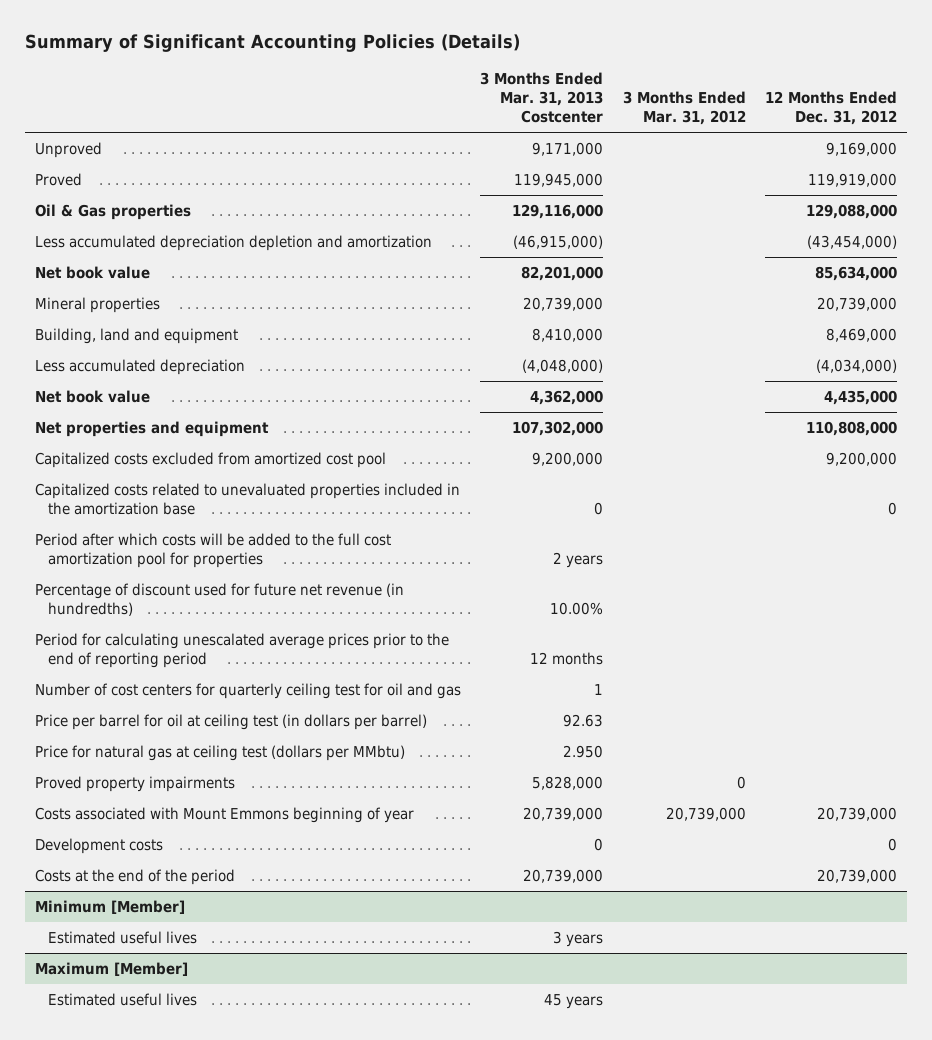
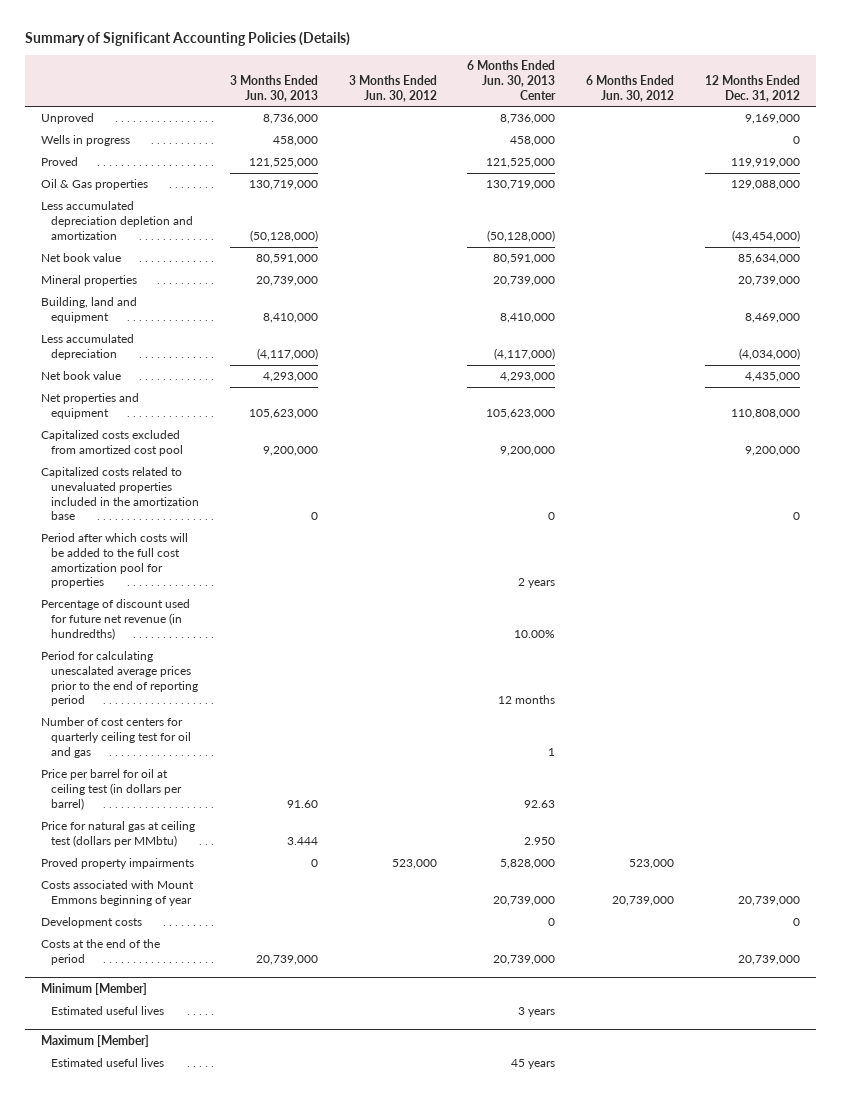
- | 3 Months Ended Mar. 31, 2013 Costcenter | 3 Months Ended Mar. 31, 2012 | 12 Months Ended Dec. 31, 2012
+ | 3 Months Ended Jun. 30, 2013 | 3 Months Ended Jun. 30, 2012 | 6 Months Ended Jun. 30, 2013 Center | 6 Months Ended Jun. 30, 2012 | 12 Months Ended Dec. 31, 2012
+ Wells in progress | 458,000 | | 458,000 | | 0

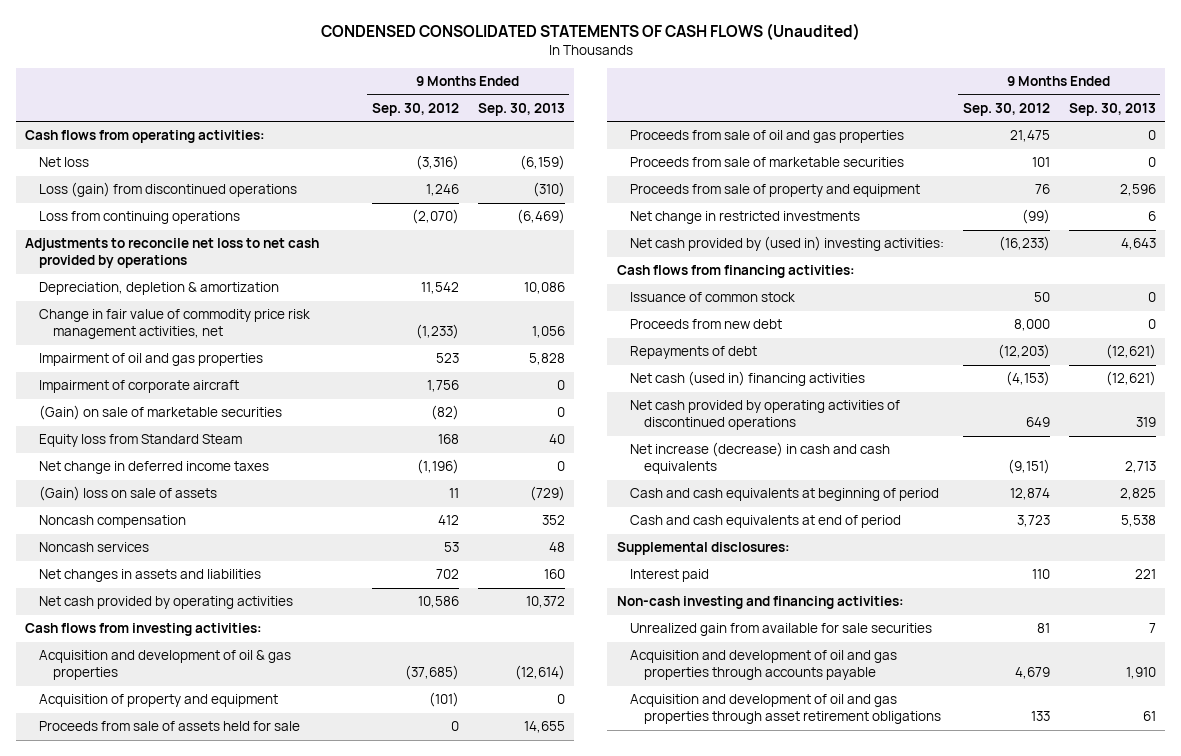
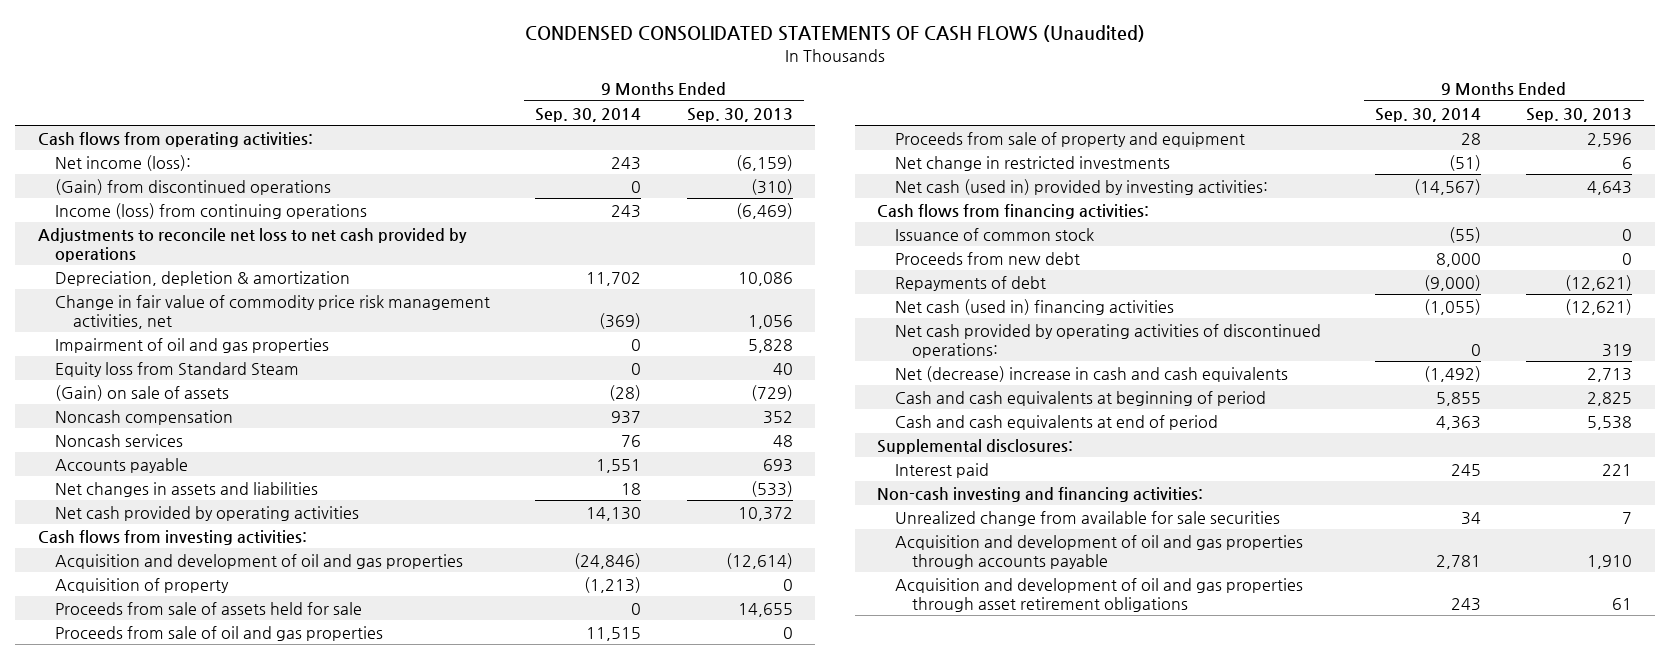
- | 9 Months Ended Sep. 30, 2012 | 9 Months Ended Sep. 30, 2013
+ | 9 Months Ended Sep. 30, 2014 | 9 Months Ended Sep. 30, 2013
- Net loss | (3,316) | (6,159)
- Loss (gain) from discontinued operations | 1,246 | (310)
- Loss from continuing operations | (2,070) | (6,469)
+ Net income (loss): | 243 | (6,159)
+ (Gain) from discontinued operations | 0 | (310)
+ Income (loss) from continuing operations | 243 | (6,469)
- Impairment of corporate aircraft | 1,756 | 0
- (Gain) on sale of marketable securities | (82) | 0
- Net change in deferred income taxes | (1,196) | 0
- (Gain) loss on sale of assets | 11 | (729)
+ (Gain) on sale of assets | (28) | (729)
- Net changes in assets and liabilities | 702 | 160
+ Accounts payable | 1,551 | 693
+ Net changes in assets and liabilities | 18 | (533)
- Acquisition and development of oil & gas properties | (37,685) | (12,614)
- Acquisition of property and equipment | (101) | 0
+ Acquisition and development of oil and gas properties | (24,846) | (12,614)
+ Acquisition of property | (1,213) | 0
- Proceeds from sale of marketable securities | 101 | 0
- Net cash provided by (used in) investing activities: | (16,233) | 4,643
+ Net cash (used in) provided by investing activities: | (14,567) | 4,643
- Net cash provided by operating activities of discontinued operations | 649 | 319
- Net increase (decrease) in cash and cash equivalents | (9,151) | 2,713
+ Net cash provided by operating activities of discontinued operations: | 0 | 319
+ Net (decrease) increase in cash and cash equivalents | (1,492) | 2,713
- Unrealized gain from available for sale securities | 81 | 7
+ Unrealized change from available for sale securities | 34 | 7

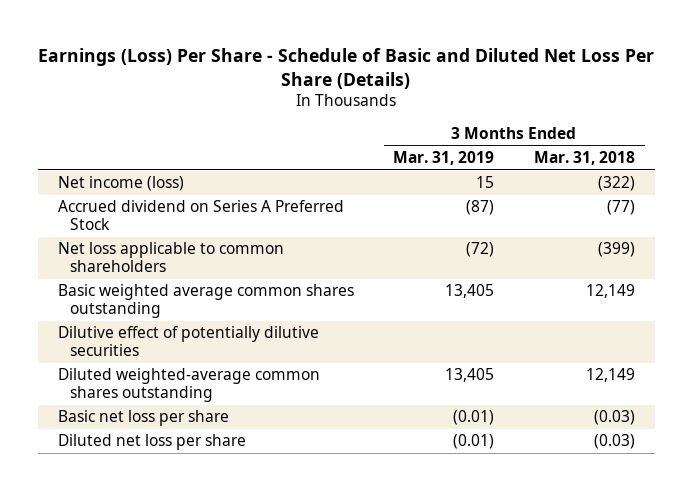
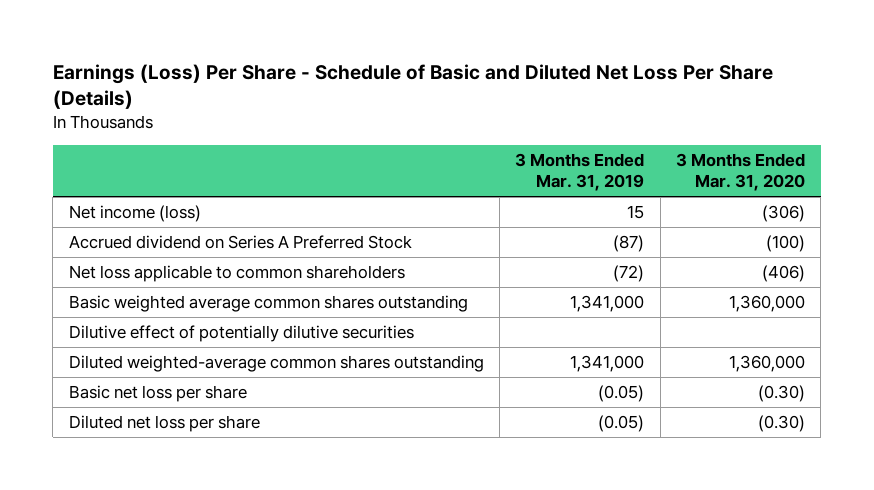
- | 3 Months Ended Mar. 31, 2019 | 3 Months Ended Mar. 31, 2018
+ | 3 Months Ended Mar. 31, 2019 | 3 Months Ended Mar. 31, 2020
- Basic weighted average common shares outstanding | 13,405 | 12,149
+ Basic weighted average common shares outstanding | 1,341,000 | 1,360,000
- Diluted weighted-average common shares outstanding | 13,405 | 12,149
- Basic net loss per share | (0.01) | (0.03)
- Diluted net loss per share | (0.01) | (0.03)
+ Diluted weighted-average common shares outstanding | 1,341,000 | 1,360,000
+ Basic net loss per share | (0.05) | (0.30)
+ Diluted net loss per share | (0.05) | (0.30)

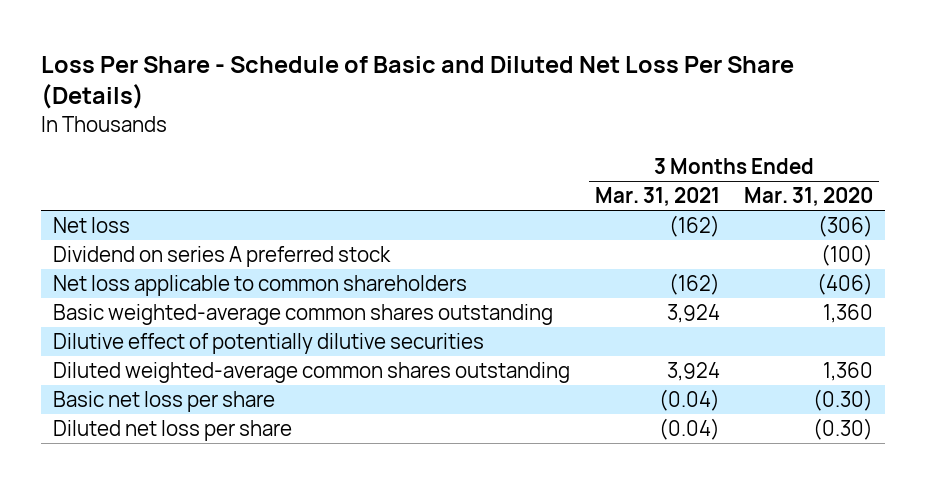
- Earnings (Loss) Per Share - Schedule of Basic and Diluted Net Loss Per Share (Details)
+ Loss Per Share - Schedule of Basic and Diluted Net Loss Per Share (Details)
- | 3 Months Ended Mar. 31, 2019 | 3 Months Ended Mar. 31, 2020
+ | 3 Months Ended Mar. 31, 2021 | 3 Months Ended Mar. 31, 2020
- Net income (loss) | 15 | (306)
- Accrued dividend on Series A Preferred Stock | (87) | (100)
+ Net loss | (162) | (306)
+ Dividend on series A preferred stock | | (100)
- Basic weighted average common shares outstanding | 1,341,000 | 1,360,000
+ Basic weighted-average common shares outstanding | 3,924 | 1,360
- Diluted weighted-average common shares outstanding | 1,341,000 | 1,360,000
+ Diluted weighted-average common shares outstanding | 3,924 | 1,360

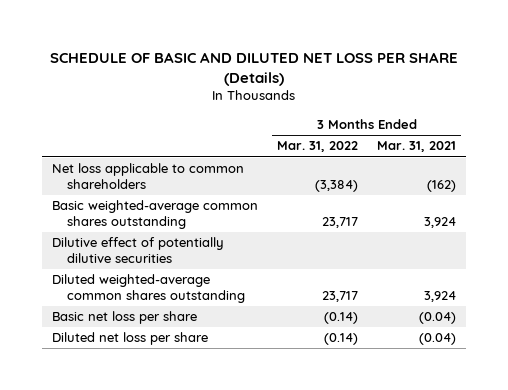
- Loss Per Share - Schedule of Basic and Diluted Net Loss Per Share (Details)
+ SCHEDULE OF BASIC AND DILUTED NET LOSS PER SHARE (Details)
- | 3 Months Ended Mar. 31, 2021 | 3 Months Ended Mar. 31, 2020
+ | 3 Months Ended Mar. 31, 2022 | 3 Months Ended Mar. 31, 2021
- Net loss | (162) | (306)
- Dividend on series A preferred stock | | (100)

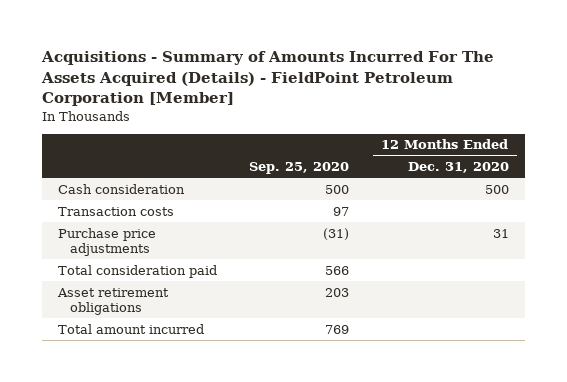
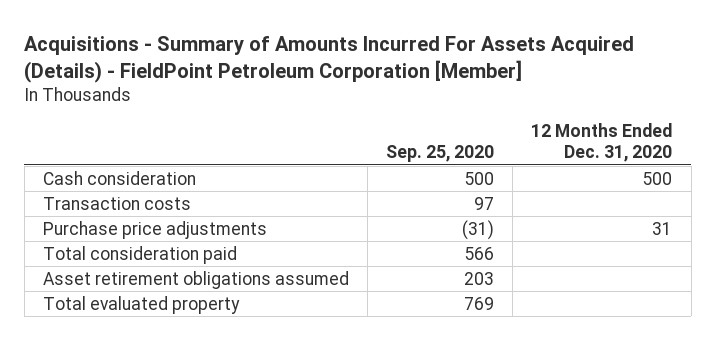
- Acquisitions - Summary of Amounts Incurred For The Assets Acquired (Details) - FieldPoint Petroleum Corporation [Member]
+ Acquisitions - Summary of Amounts Incurred For Assets Acquired (Details) - FieldPoint Petroleum Corporation [Member]
- Asset retirement obligations | 203 |
- Total amount incurred | 769 |
+ Asset retirement obligations assumed | 203 |
+ Total evaluated property | 769 |

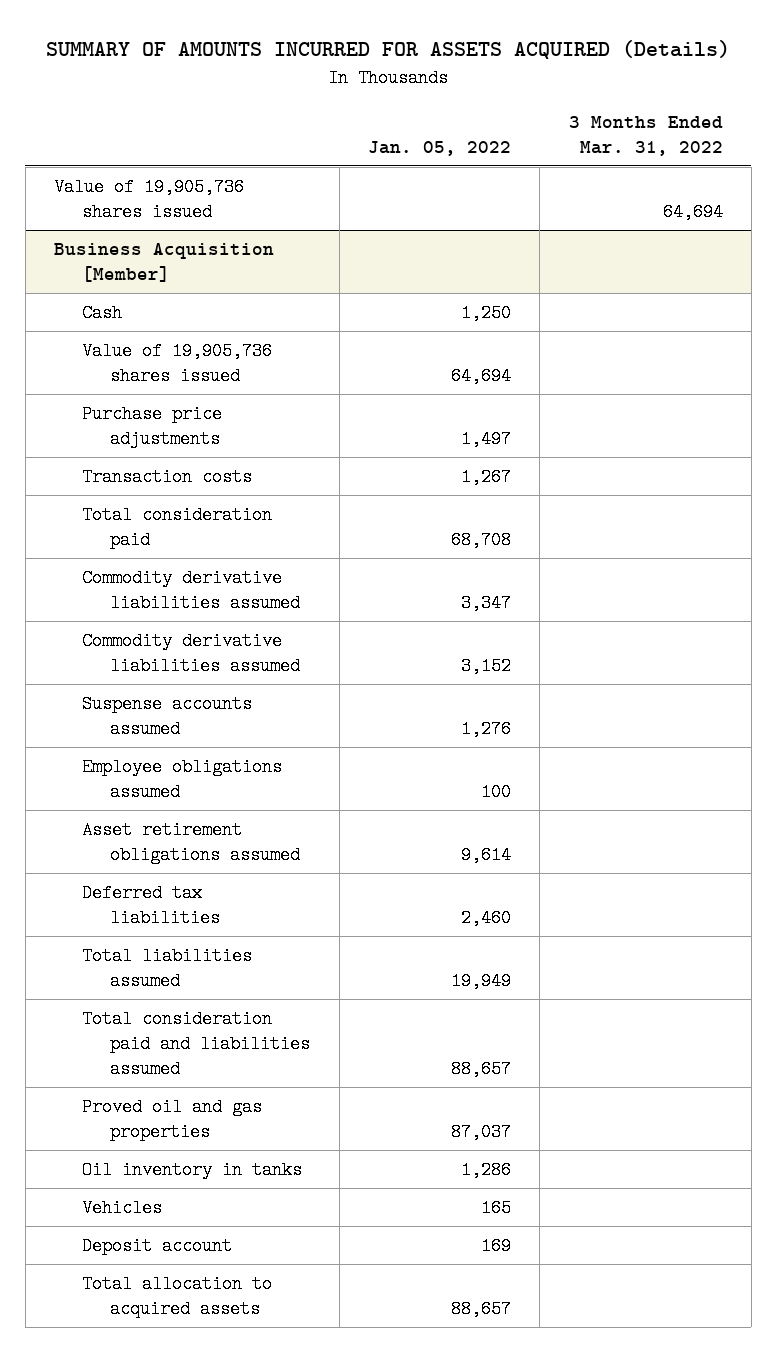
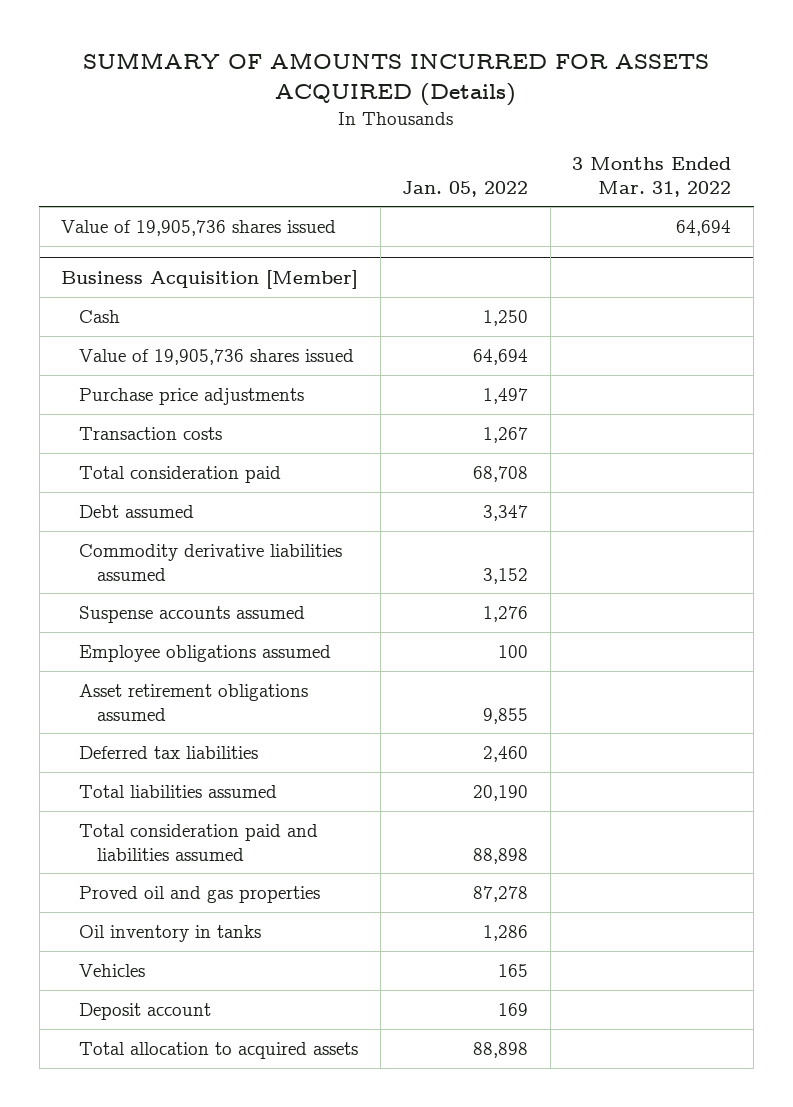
@ Business Acquisition [Member]
- Commodity derivative liabilities assumed | 3,347 |
+ Debt assumed | 3,347 |
- Asset retirement obligations assumed | 9,614 |
+ Asset retirement obligations assumed | 9,855 |
- Total liabilities assumed | 19,949 |
- Total consideration paid and liabilities assumed | 88,657 |
- Proved oil and gas properties | 87,037 |
+ Total liabilities assumed | 20,190 |
+ Total consideration paid and liabilities assumed | 88,898 |
+ Proved oil and gas properties | 87,278 |
- Total allocation to acquired assets | 88,657 |
+ Total allocation to acquired assets | 88,898 |

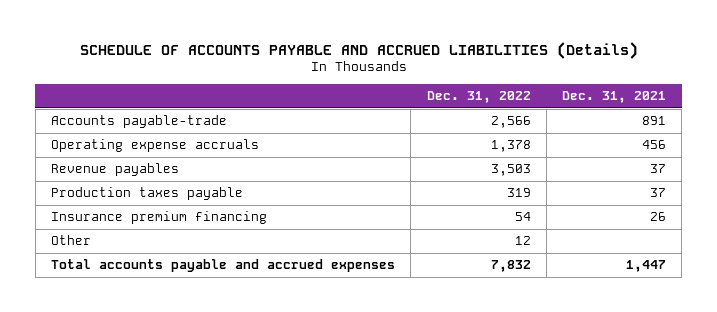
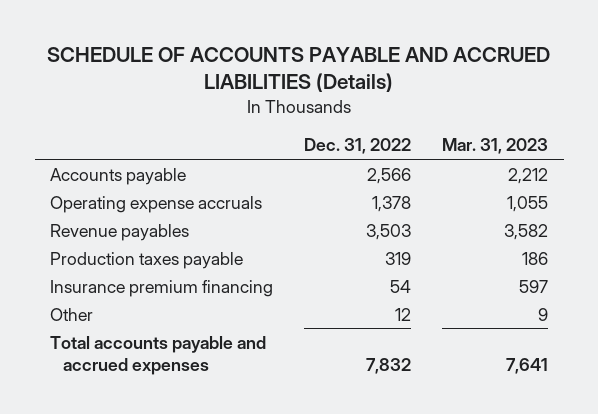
- | Dec. 31, 2022 | Dec. 31, 2021
+ | Dec. 31, 2022 | Mar. 31, 2023
- Accounts payable-trade | 2,566 | 891
+ Accounts payable | 2,566 | 2,212

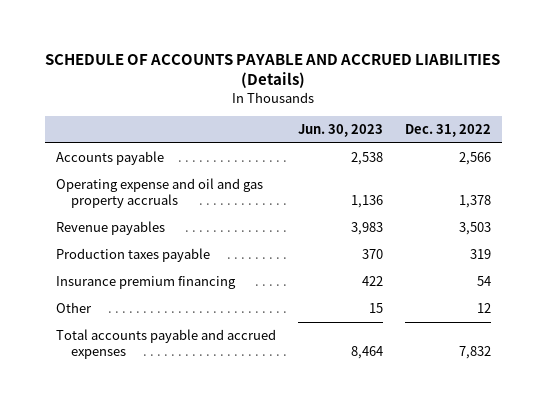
- | Dec. 31, 2022 | Mar. 31, 2023
+ | Jun. 30, 2023 | Dec. 31, 2022
- Operating expense accruals | 1,378 | 1,055
+ Operating expense and oil and gas property accruals | 1,136 | 1,378

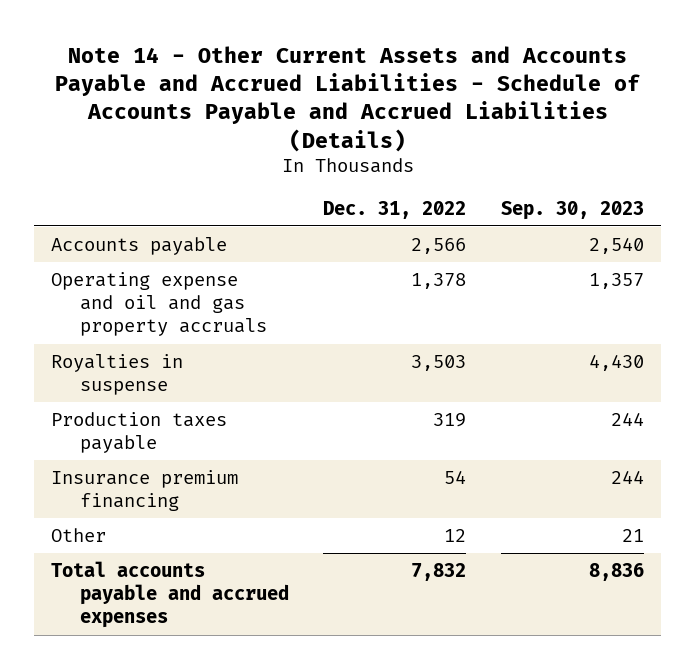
- SCHEDULE OF ACCOUNTS PAYABLE AND ACCRUED LIABILITIES (Details)
+ Note 14 - Other Current Assets and Accounts Payable and Accrued Liabilities - Schedule of Accounts Payable and Accrued Liabilities (Details)
- | Jun. 30, 2023 | Dec. 31, 2022
+ | Dec. 31, 2022 | Sep. 30, 2023
- Revenue payables | 3,983 | 3,503
+ Royalties in suspense | 3,503 | 4,430

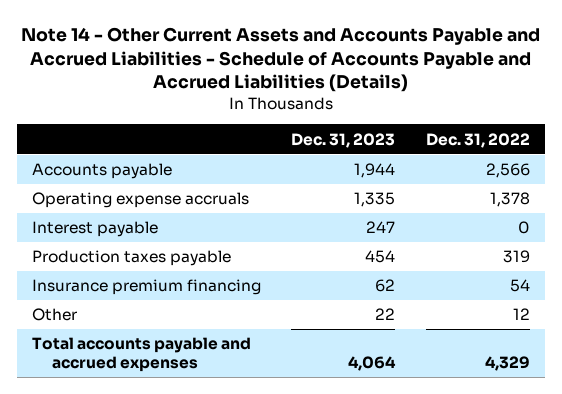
- | Dec. 31, 2022 | Sep. 30, 2023
+ | Dec. 31, 2023 | Dec. 31, 2022
- Operating expense and oil and gas property accruals | 1,378 | 1,357
- Royalties in suspense | 3,503 | 4,430
+ Operating expense accruals | 1,335 | 1,378
+ Interest payable | 247 | 0
- Total accounts payable and accrued expenses | 7,832 | 8,836
+ Total accounts payable and accrued expenses | 4,064 | 4,329

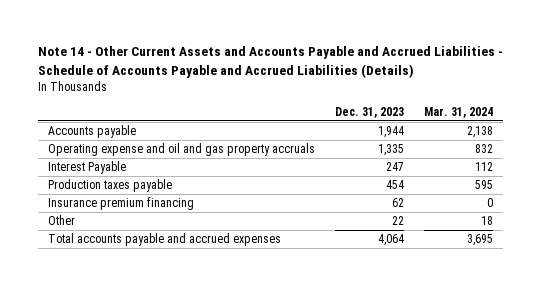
- | Dec. 31, 2023 | Dec. 31, 2022
+ | Dec. 31, 2023 | Mar. 31, 2024
- Operating expense accruals | 1,335 | 1,378
- Interest payable | 247 | 0
+ Operating expense and oil and gas property accruals | 1,335 | 832
+ Interest Payable | 247 | 112

